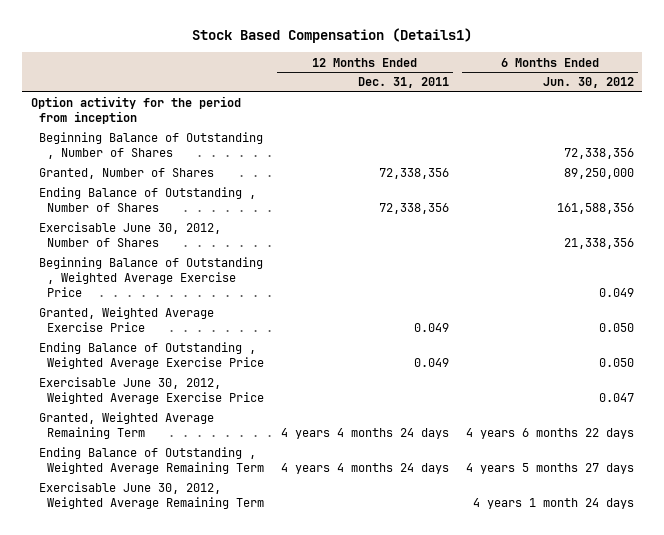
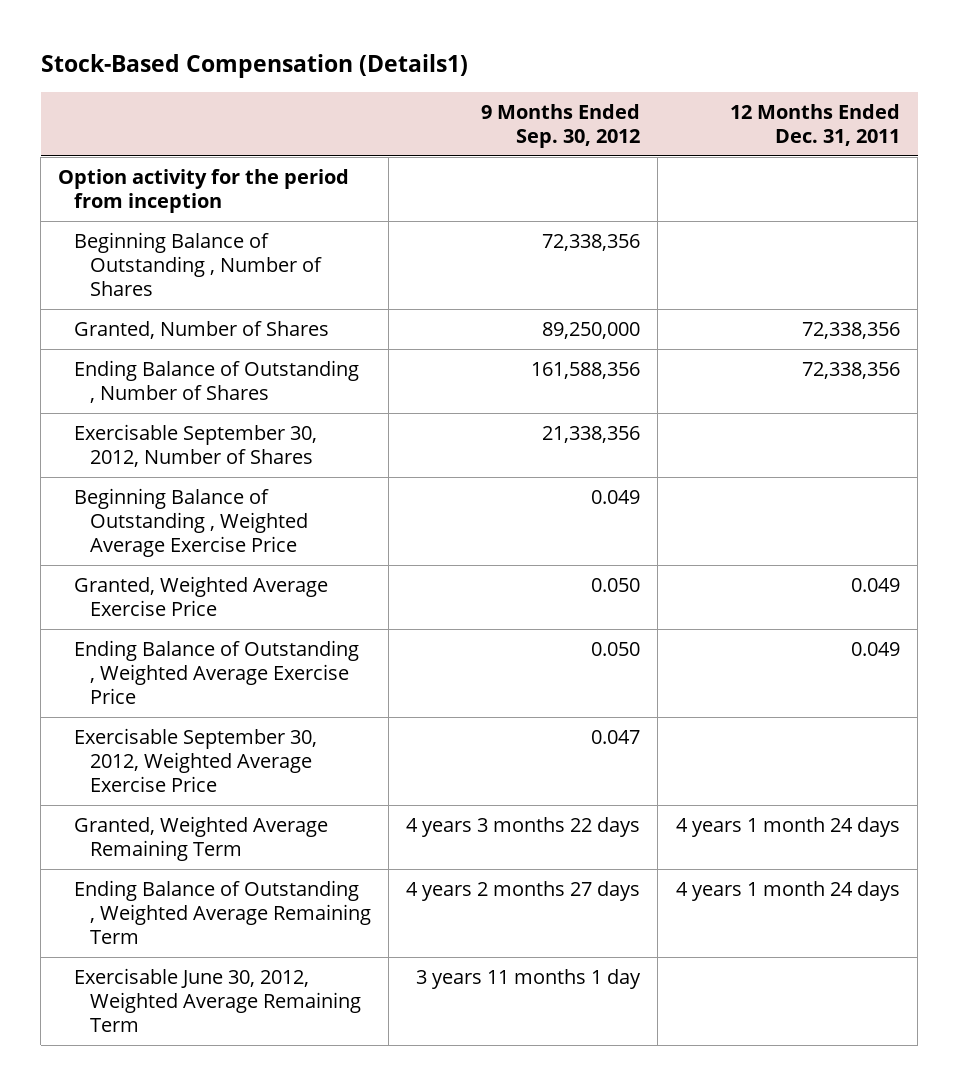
- Stock Based Compensation (Details1)
+ Stock-Based Compensation (Details1)
- | 12 Months Ended Dec. 31, 2011 | 6 Months Ended Jun. 30, 2012
+ | 9 Months Ended Sep. 30, 2012 | 12 Months Ended Dec. 31, 2011
- Exercisable June 30, 2012, Number of Shares | | 21,338,356
+ Exercisable September 30, 2012, Number of Shares | 21,338,356 |
- Exercisable June 30, 2012, Weighted Average Exercise Price | | 0.047
- Granted, Weighted Average Remaining Term | 4 years 4 months 24 days | 4 years 6 months 22 days
- Ending Balance of Outstanding , Weighted Average Remaining Term | 4 years 4 months 24 days | 4 years 5 months 27 days
+ Exercisable September 30, 2012, Weighted Average Exercise Price | 0.047 |
+ Granted, Weighted Average Remaining Term | 4 years 3 months 22 days | 4 years 1 month 24 days
+ Ending Balance of Outstanding , Weighted Average Remaining Term | 4 years 2 months 27 days | 4 years 1 month 24 days

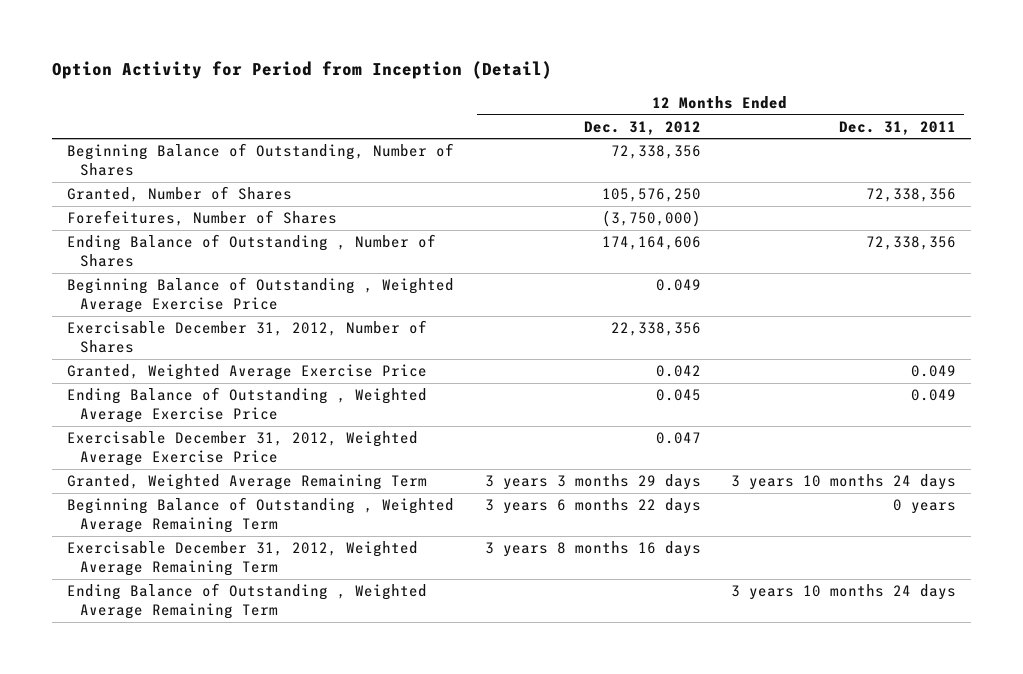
- Stock-Based Compensation (Details1)
+ Option Activity for Period from Inception (Detail)
- | 9 Months Ended Sep. 30, 2012 | 12 Months Ended Dec. 31, 2011
+ | 12 Months Ended Dec. 31, 2012 | 12 Months Ended Dec. 31, 2011
- Option activity for the period from inception
- Beginning Balance of Outstanding , Number of Shares | 72,338,356 |
+ Beginning Balance of Outstanding, Number of Shares | 72,338,356 |
+ Forefeitures, Number of Shares | (3,750,000) |
- Exercisable September 30, 2012, Number of Shares | 21,338,356 |
+ Exercisable December 31, 2012, Number of Shares | 22,338,356 |
- Exercisable September 30, 2012, Weighted Average Exercise Price | 0.047 |
- Granted, Weighted Average Remaining Term | 4 years 3 months 22 days | 4 years 1 month 24 days
- Ending Balance of Outstanding , Weighted Average Remaining Term | 4 years 2 months 27 days | 4 years 1 month 24 days
- Exercisable June 30, 2012, Weighted Average Remaining Term | 3 years 11 months 1 day |
+ Exercisable December 31, 2012, Weighted Average Exercise Price | 0.047 |
+ Granted, Weighted Average Remaining Term | 3 years 3 months 29 days | 3 years 10 months 24 days
+ Beginning Balance of Outstanding , Weighted Average Remaining Term | 3 years 6 months 22 days | 0 years
+ Exercisable December 31, 2012, Weighted Average Remaining Term | 3 years 8 months 16 days |
+ Ending Balance of Outstanding , Weighted Average Remaining Term | | 3 years 10 months 24 days

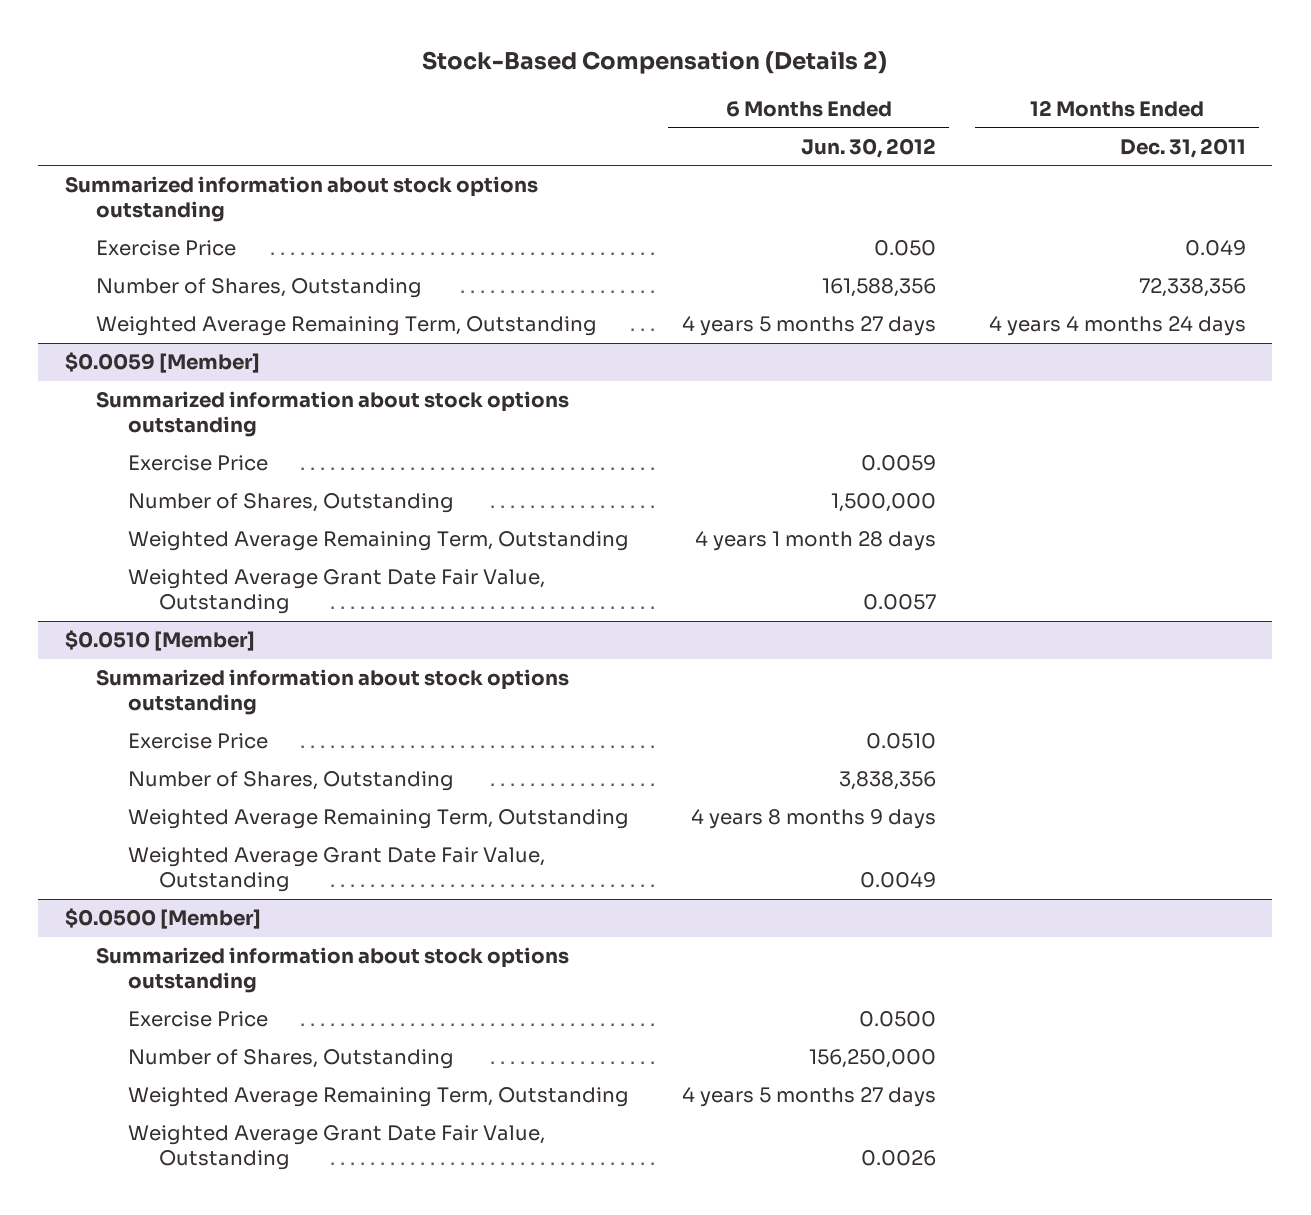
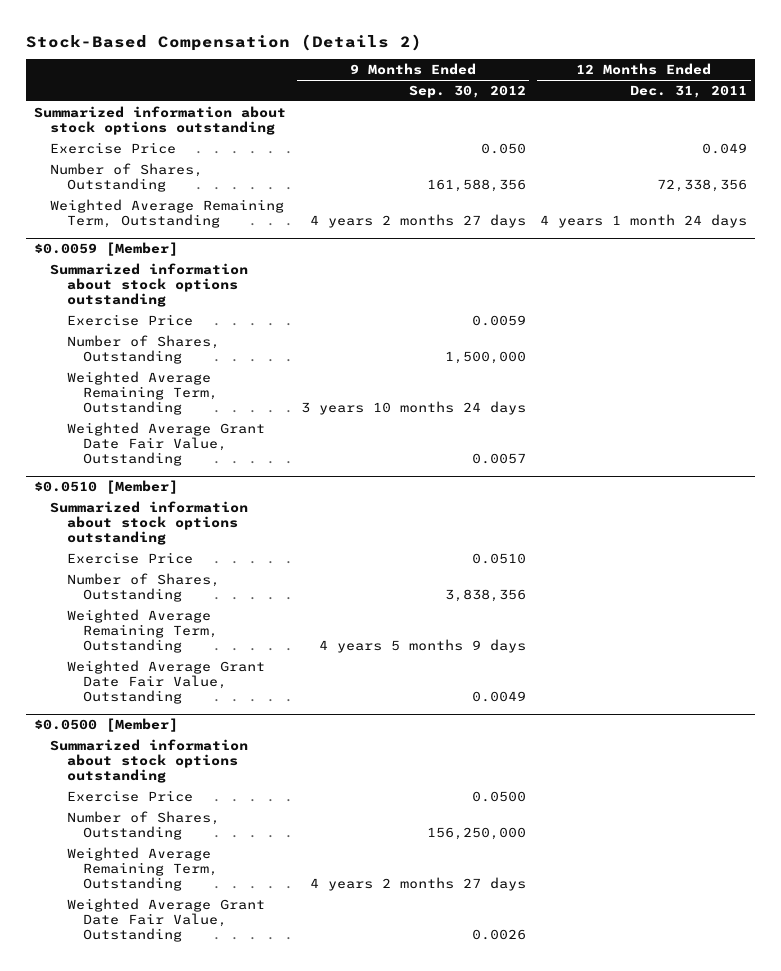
- | 6 Months Ended Jun. 30, 2012 | 12 Months Ended Dec. 31, 2011
+ | 9 Months Ended Sep. 30, 2012 | 12 Months Ended Dec. 31, 2011
- Weighted Average Remaining Term, Outstanding | 4 years 5 months 27 days | 4 years 4 months 24 days
+ Weighted Average Remaining Term, Outstanding | 4 years 2 months 27 days | 4 years 1 month 24 days

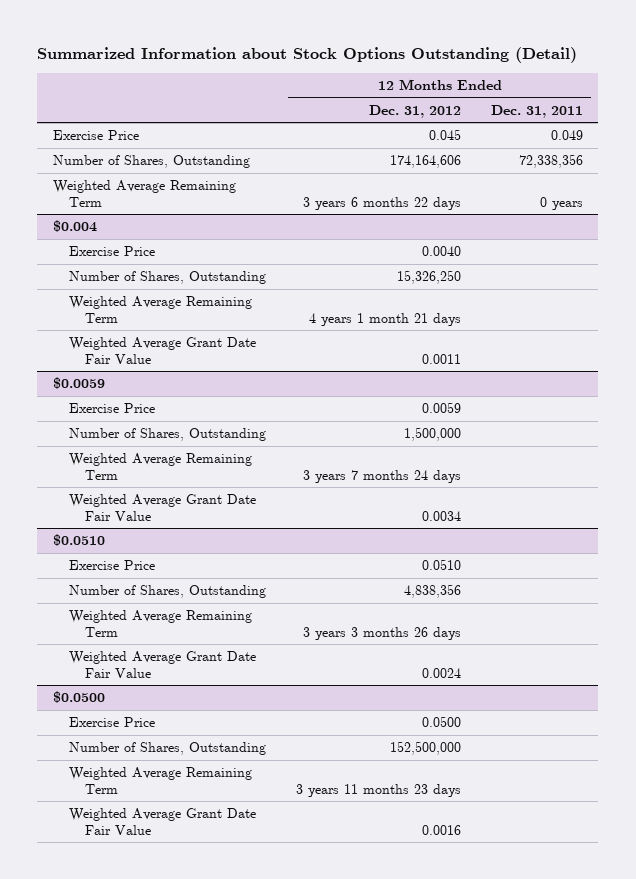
- Stock-Based Compensation (Details 2)
+ Summarized Information about Stock Options Outstanding (Detail)
- | 9 Months Ended Sep. 30, 2012 | 12 Months Ended Dec. 31, 2011
+ | 12 Months Ended Dec. 31, 2012 | 12 Months Ended Dec. 31, 2011
- Summarized information about stock options outstanding
- Weighted Average Remaining Term, Outstanding | 4 years 2 months 27 days | 4 years 1 month 24 days
- $0.0059 [Member]
- Summarized information about stock options outstanding
+ Weighted Average Remaining Term | 3 years 6 months 22 days | 0 years
+ $0.004
+ Exercise Price | 0.0040 |
+ Number of Shares, Outstanding | 15,326,250 |
+ Weighted Average Remaining Term | 4 years 1 month 21 days |
+ Weighted Average Grant Date Fair Value | 0.0011 |
+ $0.0059
- Weighted Average Remaining Term, Outstanding | 3 years 10 months 24 days |
- Weighted Average Grant Date Fair Value, Outstanding | 0.0057 |
- $0.0510 [Member]
- Summarized information about stock options outstanding
+ Weighted Average Remaining Term | 3 years 7 months 24 days |
+ Weighted Average Grant Date Fair Value | 0.0034 |
+ $0.0510
- Weighted Average Remaining Term, Outstanding | 4 years 5 months 9 days |
- Weighted Average Grant Date Fair Value, Outstanding | 0.0049 |
- $0.0500 [Member]
- Summarized information about stock options outstanding
+ Weighted Average Remaining Term | 3 years 3 months 26 days |
+ Weighted Average Grant Date Fair Value | 0.0024 |
+ $0.0500
- Weighted Average Remaining Term, Outstanding | 4 years 2 months 27 days |
- Weighted Average Grant Date Fair Value, Outstanding | 0.0026 |
+ Weighted Average Remaining Term | 3 years 11 months 23 days |
+ Weighted Average Grant Date Fair Value | 0.0016 |

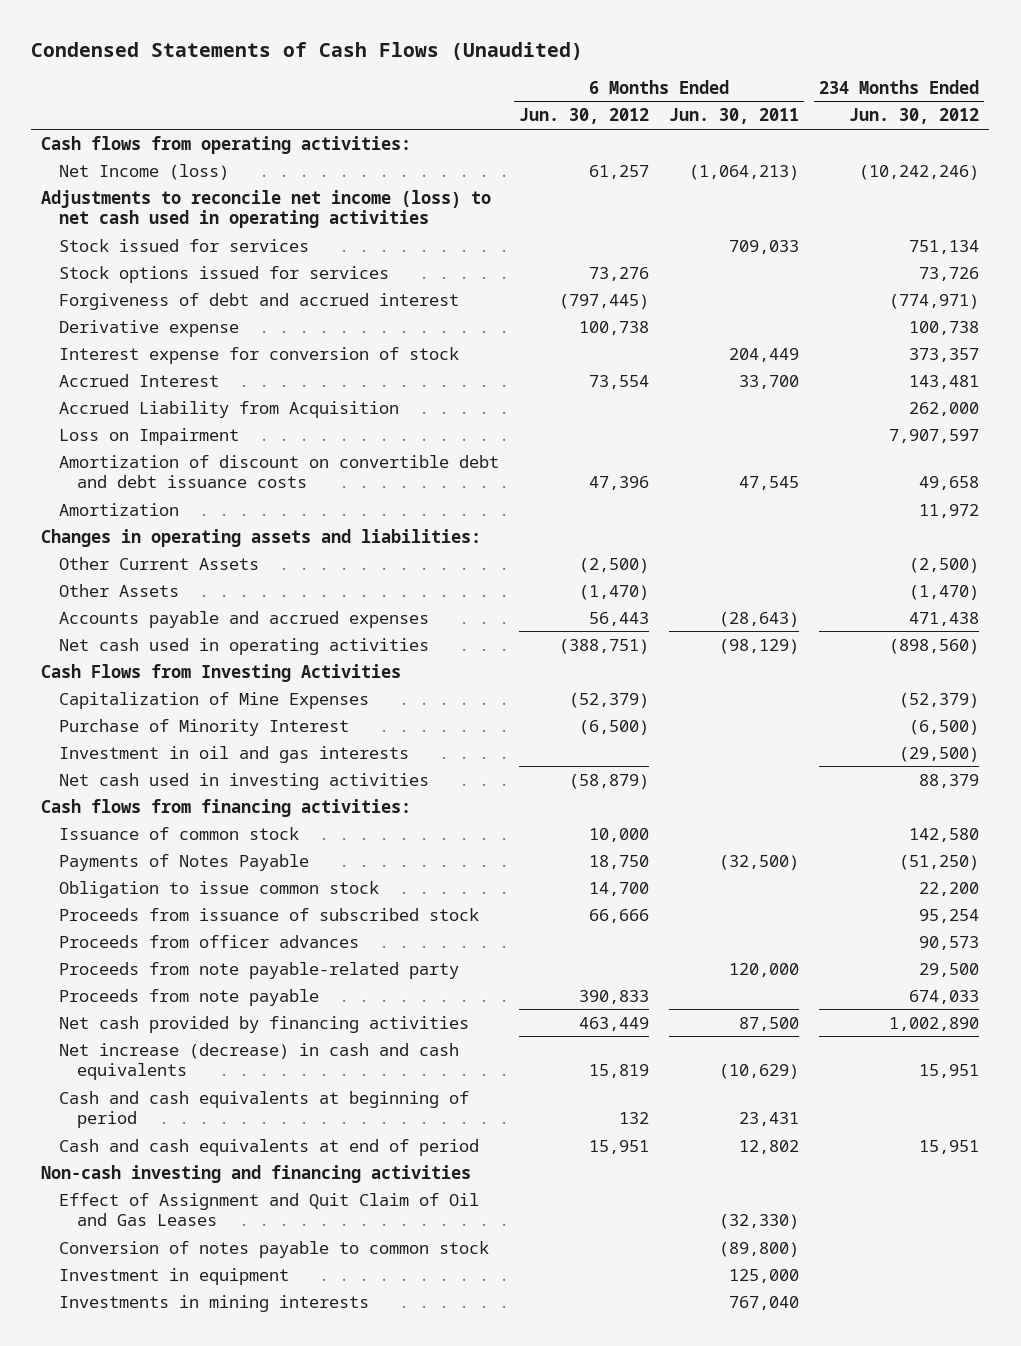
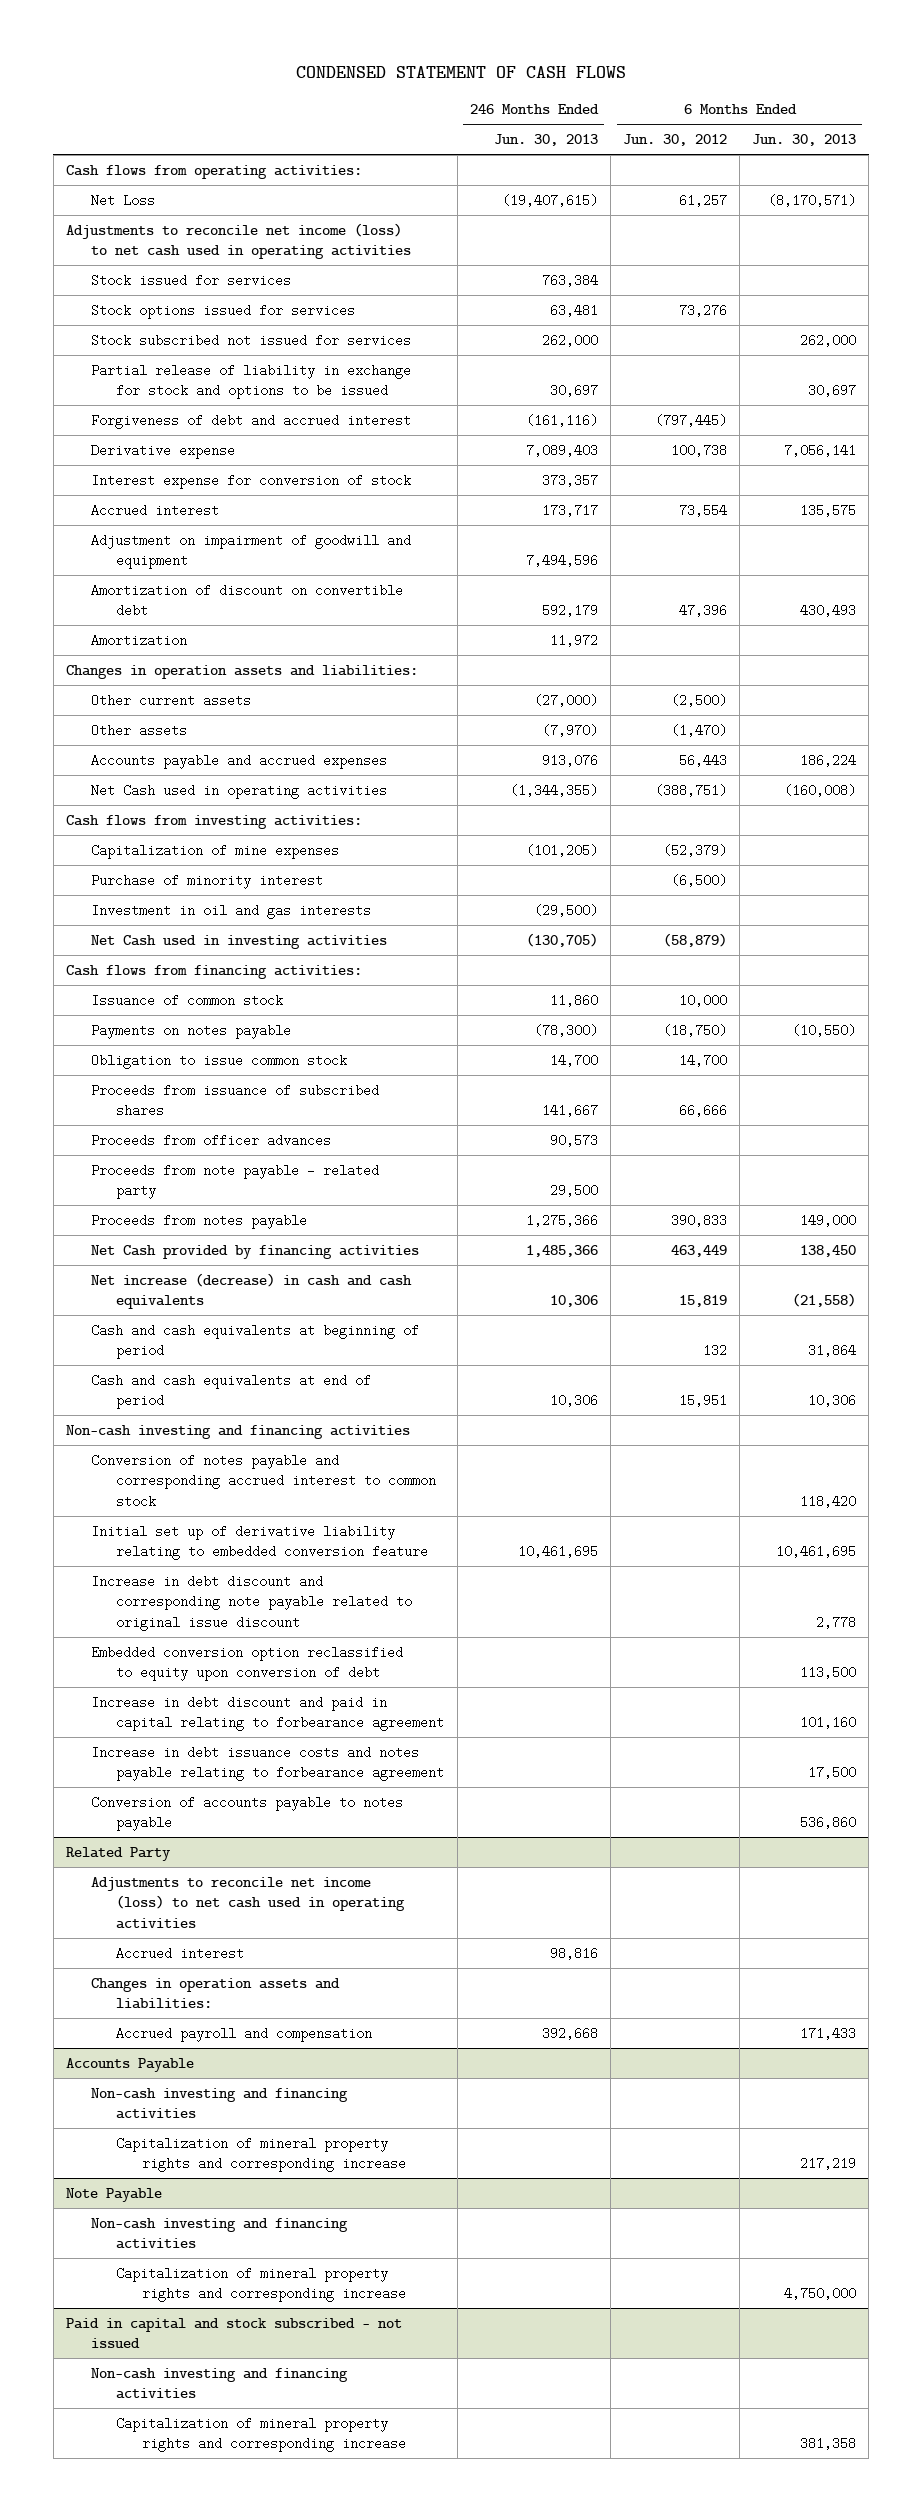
- Condensed Statements of Cash Flows (Unaudited)
+ CONDENSED STATEMENT OF CASH FLOWS
- | 6 Months Ended Jun. 30, 2012 | 6 Months Ended Jun. 30, 2011 | 234 Months Ended Jun. 30, 2012
+ | 246 Months Ended Jun. 30, 2013 | 6 Months Ended Jun. 30, 2012 | 6 Months Ended Jun. 30, 2013
- Net Income (loss) | 61,257 | (1,064,213) | (10,242,246)
+ Net Loss | (19,407,615) | 61,257 | (8,170,571)
+ Stock subscribed not issued for services | 262,000 | | 262,000
+ Partial release of liability in exchange for stock and options to be issued | 30,697 | | 30,697
- Accrued Interest | 73,554 | 33,700 | 143,481
- Accrued Liability from Acquisition | | | 262,000
- Loss on Impairment | | | 7,907,597
- Amortization of discount on convertible debt and debt issuance costs | 47,396 | 47,545 | 49,658
+ Accrued interest | 173,717 | 73,554 | 135,575
+ Adjustment on impairment of goodwill and equipment | 7,494,596 | |
+ Amortization of discount on convertible debt | 592,179 | 47,396 | 430,493
- Changes in operating assets and liabilities:
- Other Current Assets | (2,500) | | (2,500)
- Other Assets | (1,470) | | (1,470)
+ Changes in operation assets and liabilities:
+ Other current assets | (27,000) | (2,500) |
+ Other assets | (7,970) | (1,470) |
- Net cash used in operating activities | (388,751) | (98,129) | (898,560)
- Cash Flows from Investing Activities
- Capitalization of Mine Expenses | (52,379) | | (52,379)
- Purchase of Minority Interest | (6,500) | | (6,500)
+ Net Cash used in operating activities | (1,344,355) | (388,751) | (160,008)
+ Cash flows from investing activities:
+ Capitalization of mine expenses | (101,205) | (52,379) |
+ Purchase of minority interest | | (6,500) |
- Net cash used in investing activities | (58,879) | | 88,379
+ Net Cash used in investing activities | (130,705) | (58,879) |
- Payments of Notes Payable | 18,750 | (32,500) | (51,250)
+ Payments on notes payable | (78,300) | (18,750) | (10,550)
- Proceeds from issuance of subscribed stock | 66,666 | | 95,254
+ Proceeds from issuance of subscribed shares | 141,667 | 66,666 |
- Proceeds from note payable-related party | | 120,000 | 29,500
- Proceeds from note payable | 390,833 | | 674,033
- Net cash provided by financing activities | 463,449 | 87,500 | 1,002,890
+ Proceeds from note payable - related party | 29,500 | |
+ Proceeds from notes payable | 1,275,366 | 390,833 | 149,000
+ Net Cash provided by financing activities | 1,485,366 | 463,449 | 138,450
- Effect of Assignment and Quit Claim of Oil and Gas Leases | | (32,330) |
- Conversion of notes payable to common stock | | (89,800) |
- Investment in equipment | | 125,000 |
- Investments in mining interests | | 767,040 |
+ Conversion of notes payable and corresponding accrued interest to common stock | | | 118,420
+ Initial set up of derivative liability relating to embedded conversion feature | 10,461,695 | | 10,461,695
+ Increase in debt discount and corresponding note payable related to original issue discount | | | 2,778
+ Embedded conversion option reclassified to equity upon conversion of debt | | | 113,500
+ Increase in debt discount and paid in capital relating to forbearance agreement | | | 101,160
+ Increase in debt issuance costs and notes payable relating to forbearance agreement | | | 17,500
+ Conversion of accounts payable to notes payable | | | 536,860
+ Related Party
+ Adjustments to reconcile net income (loss) to net cash used in operating activities
+ Accrued interest | 98,816 | |
+ Changes in operation assets and liabilities:
+ Accrued payroll and compensation | 392,668 | | 171,433
+ Accounts Payable
+ Non-cash investing and financing activities
+ Capitalization of mineral property rights and corresponding increase | | | 217,219
+ Note Payable
+ Non-cash investing and financing activities
+ Capitalization of mineral property rights and corresponding increase | | | 4,750,000
+ Paid in capital and stock subscribed - not issued
+ Non-cash investing and financing activities
+ Capitalization of mineral property rights and corresponding increase | | | 381,358

